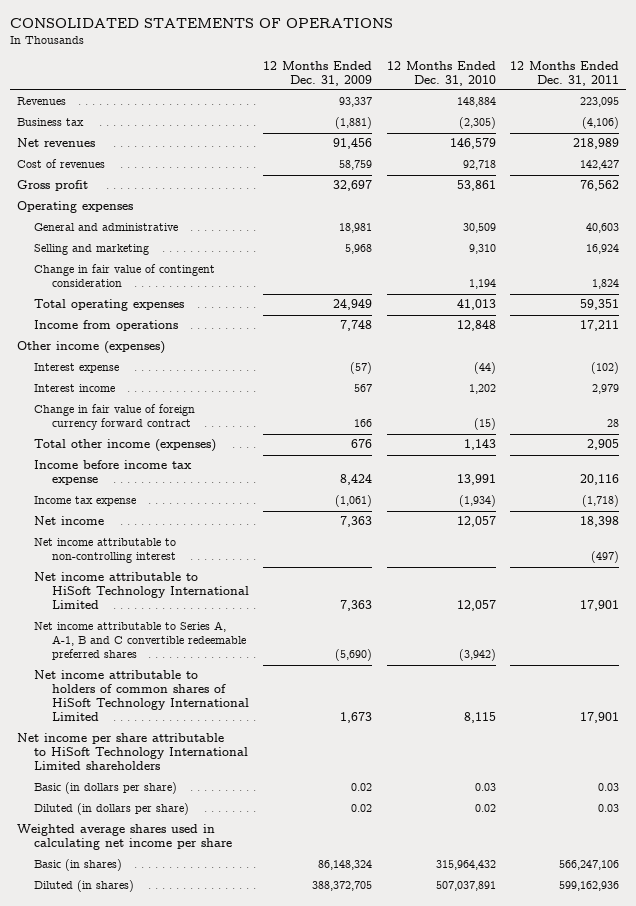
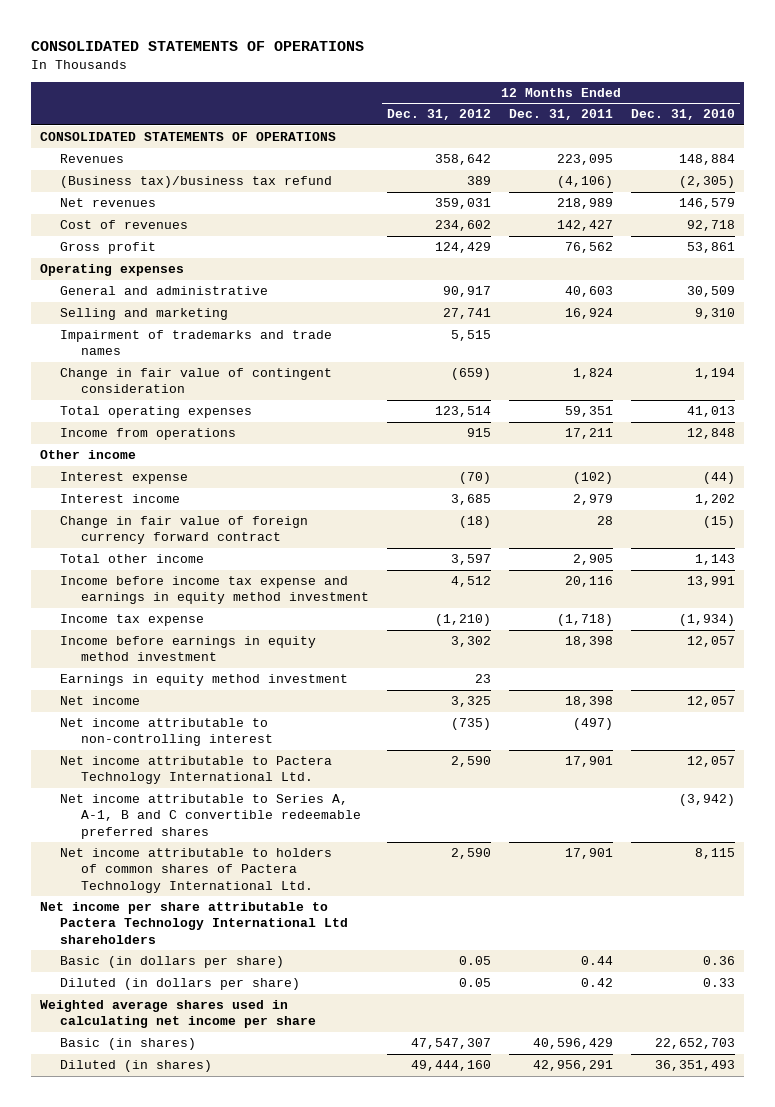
- | 12 Months Ended Dec. 31, 2009 | 12 Months Ended Dec. 31, 2010 | 12 Months Ended Dec. 31, 2011
+ | 12 Months Ended Dec. 31, 2012 | 12 Months Ended Dec. 31, 2011 | 12 Months Ended Dec. 31, 2010
+ CONSOLIDATED STATEMENTS OF OPERATIONS
- Business tax | (1,881) | (2,305) | (4,106)
+ (Business tax)/business tax refund | 389 | (4,106) | (2,305)
+ Impairment of trademarks and trade names | 5,515 | |
- Other income (expenses)
+ Other income
- Total other income (expenses) | 676 | 1,143 | 2,905
- Income before income tax expense | 8,424 | 13,991 | 20,116
+ Total other income | 3,597 | 2,905 | 1,143
+ Income before income tax expense and earnings in equity method investment | 4,512 | 20,116 | 13,991
+ Income before earnings in equity method investment | 3,302 | 18,398 | 12,057
+ Earnings in equity method investment | 23 | |
- Net income attributable to HiSoft Technology International Limited | 7,363 | 12,057 | 17,901
+ Net income attributable to Pactera Technology International Ltd. | 2,590 | 17,901 | 12,057
- Net income attributable to holders of common shares of HiSoft Technology International Limited | 1,673 | 8,115 | 17,901
- Net income per share attributable to HiSoft Technology International Limited shareholders
- Basic (in dollars per share) | 0.02 | 0.03 | 0.03
- Diluted (in dollars per share) | 0.02 | 0.02 | 0.03
+ Net income attributable to holders of common shares of Pactera Technology International Ltd. | 2,590 | 17,901 | 8,115
+ Net income per share attributable to Pactera Technology International Ltd shareholders
+ Basic (in dollars per share) | 0.05 | 0.44 | 0.36
+ Diluted (in dollars per share) | 0.05 | 0.42 | 0.33
- Basic (in shares) | 86,148,324 | 315,964,432 | 566,247,106
- Diluted (in shares) | 388,372,705 | 507,037,891 | 599,162,936
+ Basic (in shares) | 47,547,307 | 40,596,429 | 22,652,703
+ Diluted (in shares) | 49,444,160 | 42,956,291 | 36,351,493

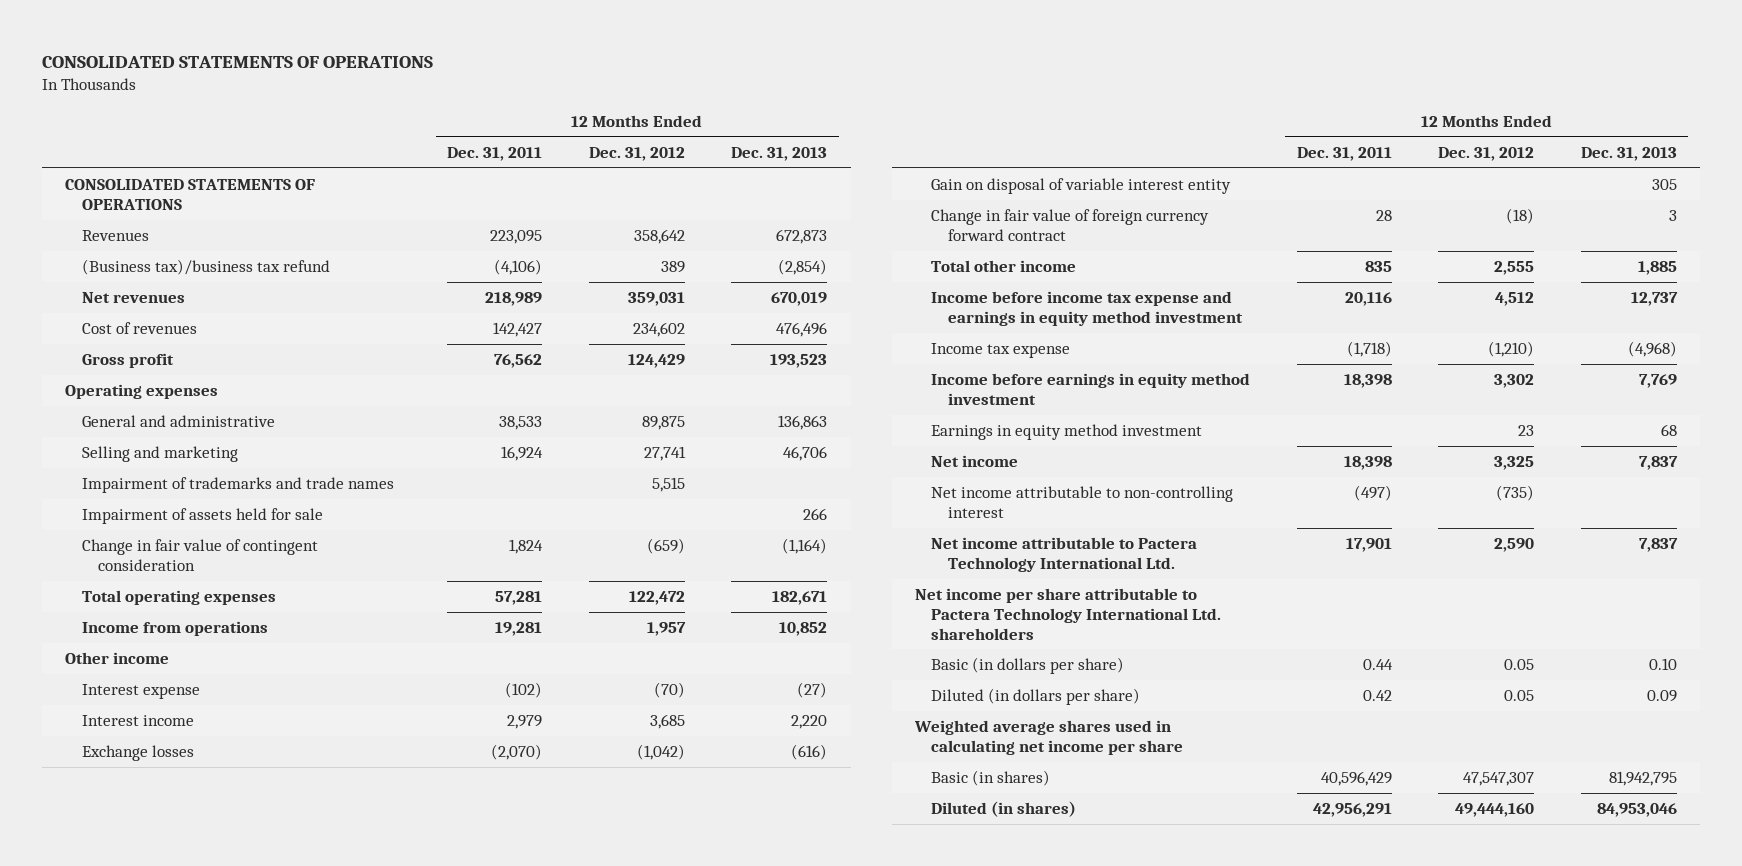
- | 12 Months Ended Dec. 31, 2012 | 12 Months Ended Dec. 31, 2011 | 12 Months Ended Dec. 31, 2010
+ | 12 Months Ended Dec. 31, 2011 | 12 Months Ended Dec. 31, 2012 | 12 Months Ended Dec. 31, 2013
- General and administrative | 90,917 | 40,603 | 30,509
+ General and administrative | 38,533 | 89,875 | 136,863
+ Impairment of assets held for sale | | | 266
- Total operating expenses | 123,514 | 59,351 | 41,013
- Income from operations | 915 | 17,211 | 12,848
+ Total operating expenses | 57,281 | 122,472 | 182,671
+ Income from operations | 19,281 | 1,957 | 10,852
+ Exchange losses | (2,070) | (1,042) | (616)
+ Gain on disposal of variable interest entity | | | 305
- Total other income | 3,597 | 2,905 | 1,143
+ Total other income | 835 | 2,555 | 1,885
- Net income attributable to Series A, A-1, B and C convertible redeemable preferred shares | | | (3,942)
- Net income attributable to holders of common shares of Pactera Technology International Ltd. | 2,590 | 17,901 | 8,115
- Net income per share attributable to Pactera Technology International Ltd shareholders
+ Net income per share attributable to Pactera Technology International Ltd. shareholders

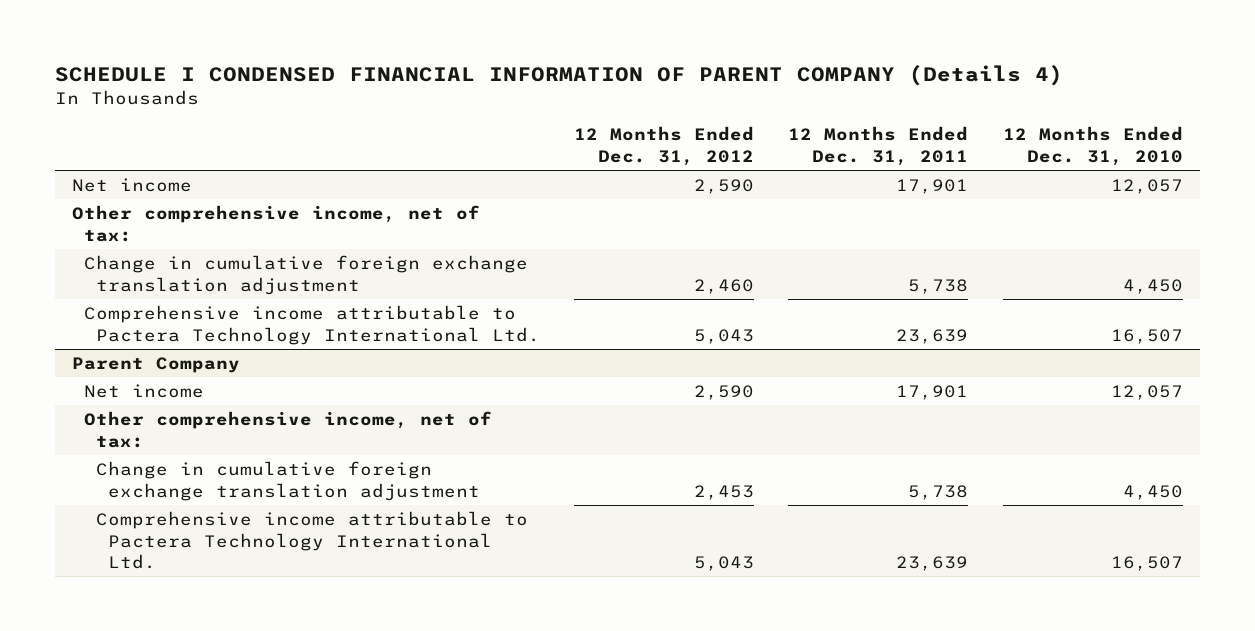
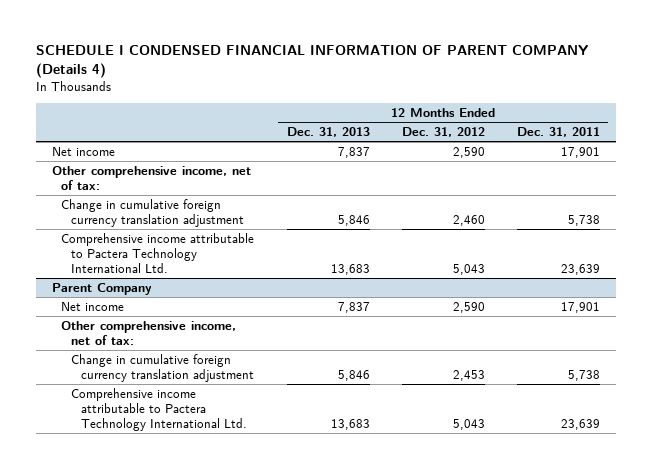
- | 12 Months Ended Dec. 31, 2012 | 12 Months Ended Dec. 31, 2011 | 12 Months Ended Dec. 31, 2010
+ | 12 Months Ended Dec. 31, 2013 | 12 Months Ended Dec. 31, 2012 | 12 Months Ended Dec. 31, 2011
- Change in cumulative foreign exchange translation adjustment | 2,460 | 5,738 | 4,450
+ Change in cumulative foreign currency translation adjustment | 5,846 | 2,460 | 5,738
@ Parent Company
- Change in cumulative foreign exchange translation adjustment | 2,453 | 5,738 | 4,450
+ Change in cumulative foreign currency translation adjustment | 5,846 | 2,453 | 5,738

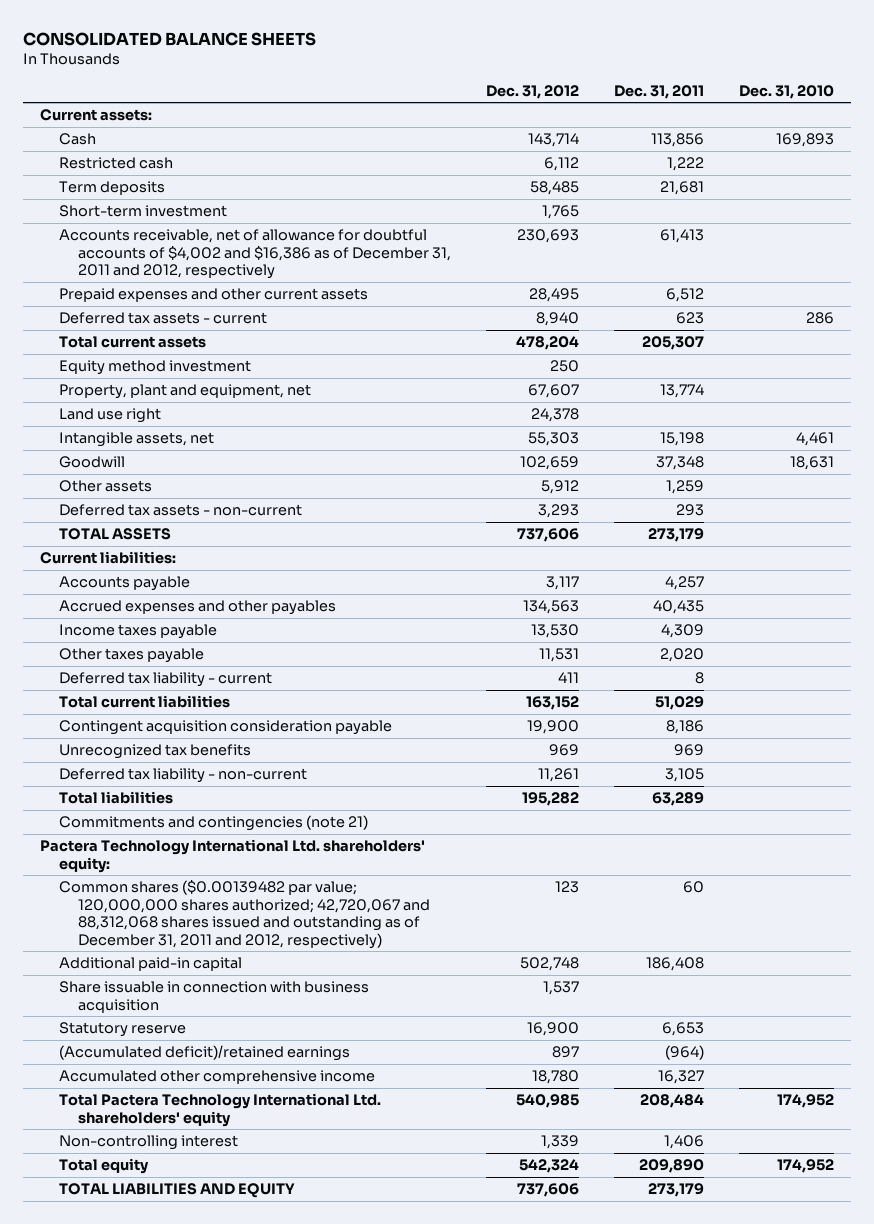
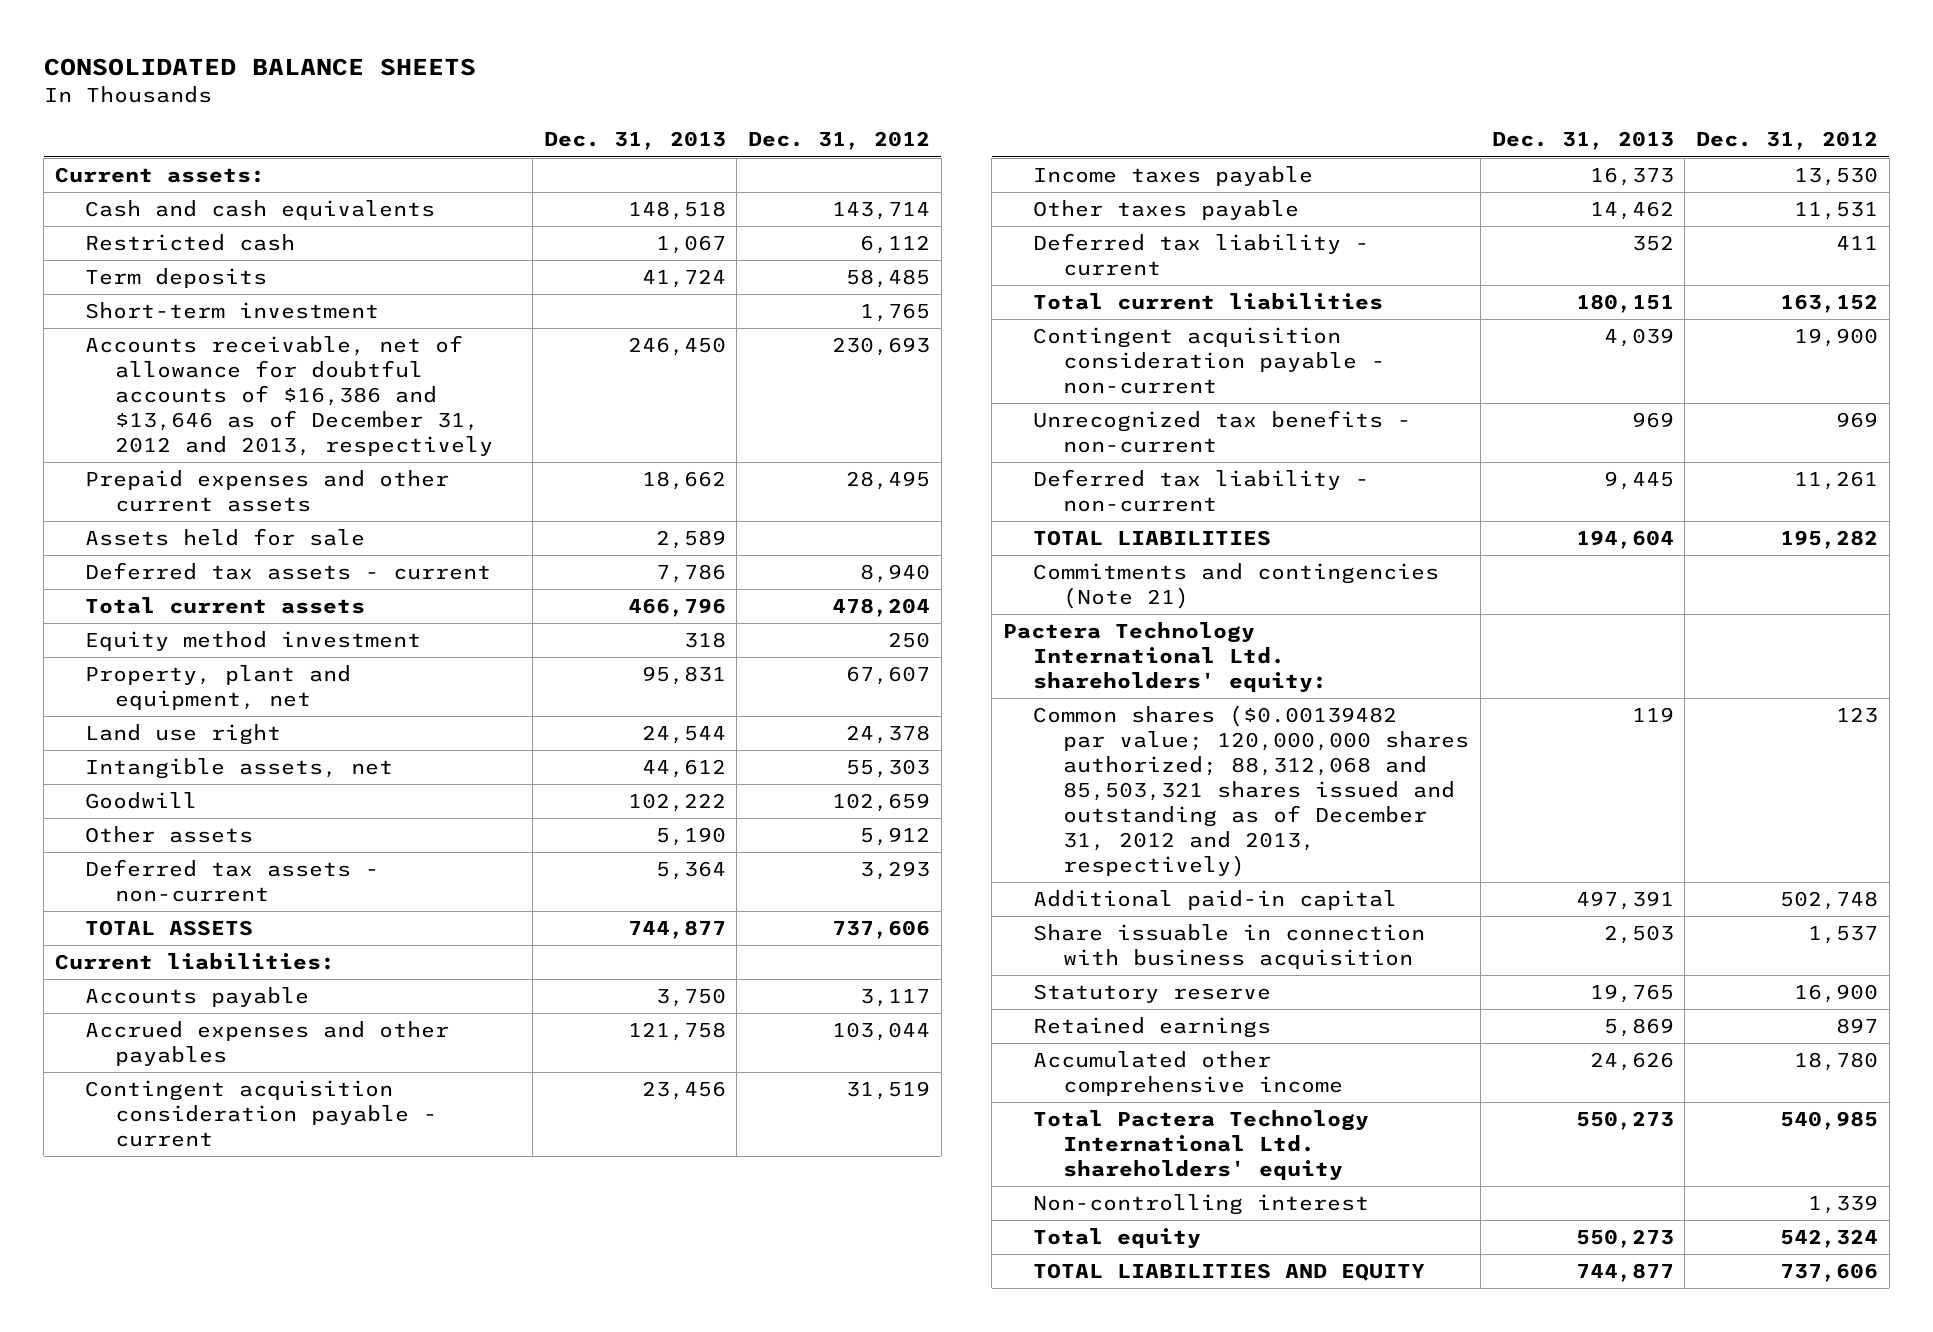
- | Dec. 31, 2012 | Dec. 31, 2011 | Dec. 31, 2010
+ | Dec. 31, 2013 | Dec. 31, 2012
- Cash | 143,714 | 113,856 | 169,893
+ Cash and cash equivalents | 148,518 | 143,714
- Accounts receivable, net of allowance for doubtful accounts of $4,002 and $16,386 as of December 31, 2011 and 2012, respectively | 230,693 | 61,413 |
+ Accounts receivable, net of allowance for doubtful accounts of $16,386 and $13,646 as of December 31, 2012 and 2013, respectively | 246,450 | 230,693
+ Assets held for sale | 2,589 |
- Accrued expenses and other payables | 134,563 | 40,435 |
+ Accrued expenses and other payables | 121,758 | 103,044
+ Contingent acquisition consideration payable - current | 23,456 | 31,519
- Contingent acquisition consideration payable | 19,900 | 8,186 |
- Unrecognized tax benefits | 969 | 969 |
+ Contingent acquisition consideration payable - non-current | 4,039 | 19,900
+ Unrecognized tax benefits - non-current | 969 | 969
- Total liabilities | 195,282 | 63,289 |
- Commitments and contingencies (note 21)
+ TOTAL LIABILITIES | 194,604 | 195,282
+ Commitments and contingencies (Note 21)
- Common shares ($0.00139482 par value; 120,000,000 shares authorized; 42,720,067 and 88,312,068 shares issued and outstanding as of December 31, 2011 and 2012, respectively) | 123 | 60 |
+ Common shares ($0.00139482 par value; 120,000,000 shares authorized; 88,312,068 and 85,503,321 shares issued and outstanding as of December 31, 2012 and 2013, respectively) | 119 | 123
- (Accumulated deficit)/retained earnings | 897 | (964) |
+ Retained earnings | 5,869 | 897

